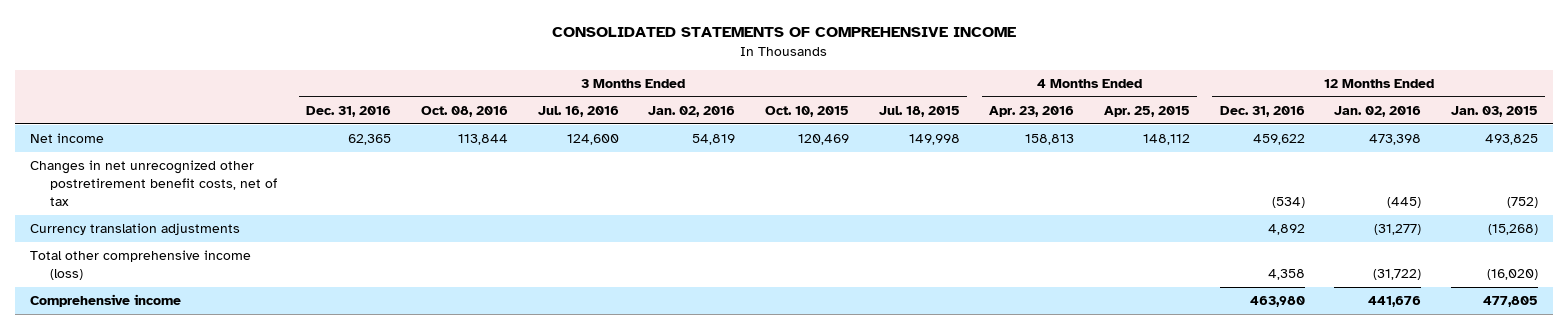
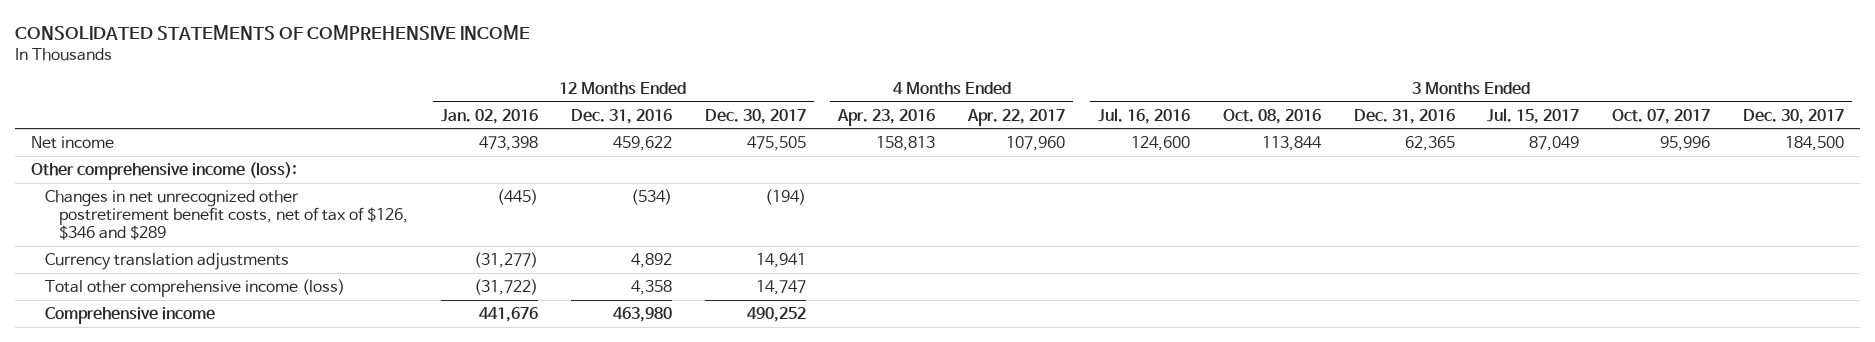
- | 3 Months Ended Dec. 31, 2016 | 3 Months Ended Oct. 08, 2016 | 3 Months Ended Jul. 16, 2016 | 3 Months Ended Jan. 02, 2016 | 3 Months Ended Oct. 10, 2015 | 3 Months Ended Jul. 18, 2015 | 4 Months Ended Apr. 23, 2016 | 4 Months Ended Apr. 25, 2015 | 12 Months Ended Dec. 31, 2016 | 12 Months Ended Jan. 02, 2016 | 12 Months Ended Jan. 03, 2015
+ | 12 Months Ended Jan. 02, 2016 | 12 Months Ended Dec. 31, 2016 | 12 Months Ended Dec. 30, 2017 | 4 Months Ended Apr. 23, 2016 | 4 Months Ended Apr. 22, 2017 | 3 Months Ended Jul. 16, 2016 | 3 Months Ended Oct. 08, 2016 | 3 Months Ended Dec. 31, 2016 | 3 Months Ended Jul. 15, 2017 | 3 Months Ended Oct. 07, 2017 | 3 Months Ended Dec. 30, 2017
- Changes in net unrecognized other postretirement benefit costs, net of tax | | | | | | | | | (534) | (445) | (752)
+ Other comprehensive income (loss):
+ Changes in net unrecognized other postretirement benefit costs, net of tax of $126, $346 and $289 | (445) | (534) | (194) | | | | | | | |

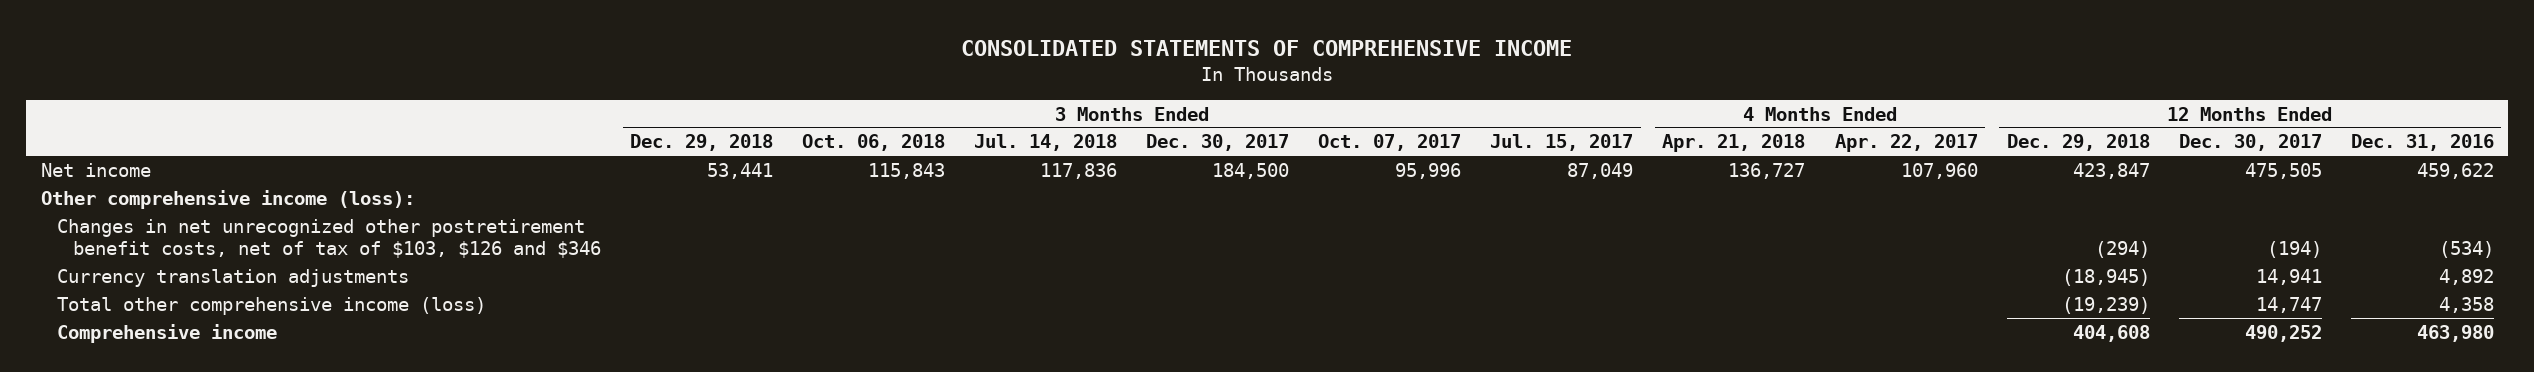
- | 12 Months Ended Jan. 02, 2016 | 12 Months Ended Dec. 31, 2016 | 12 Months Ended Dec. 30, 2017 | 4 Months Ended Apr. 23, 2016 | 4 Months Ended Apr. 22, 2017 | 3 Months Ended Jul. 16, 2016 | 3 Months Ended Oct. 08, 2016 | 3 Months Ended Dec. 31, 2016 | 3 Months Ended Jul. 15, 2017 | 3 Months Ended Oct. 07, 2017 | 3 Months Ended Dec. 30, 2017
+ | 3 Months Ended Dec. 29, 2018 | 3 Months Ended Oct. 06, 2018 | 3 Months Ended Jul. 14, 2018 | 3 Months Ended Dec. 30, 2017 | 3 Months Ended Oct. 07, 2017 | 3 Months Ended Jul. 15, 2017 | 4 Months Ended Apr. 21, 2018 | 4 Months Ended Apr. 22, 2017 | 12 Months Ended Dec. 29, 2018 | 12 Months Ended Dec. 30, 2017 | 12 Months Ended Dec. 31, 2016
- Changes in net unrecognized other postretirement benefit costs, net of tax of $126, $346 and $289 | (445) | (534) | (194) | | | | | | | |
+ Changes in net unrecognized other postretirement benefit costs, net of tax of $103, $126 and $346 | | | | | | | | | (294) | (194) | (534)

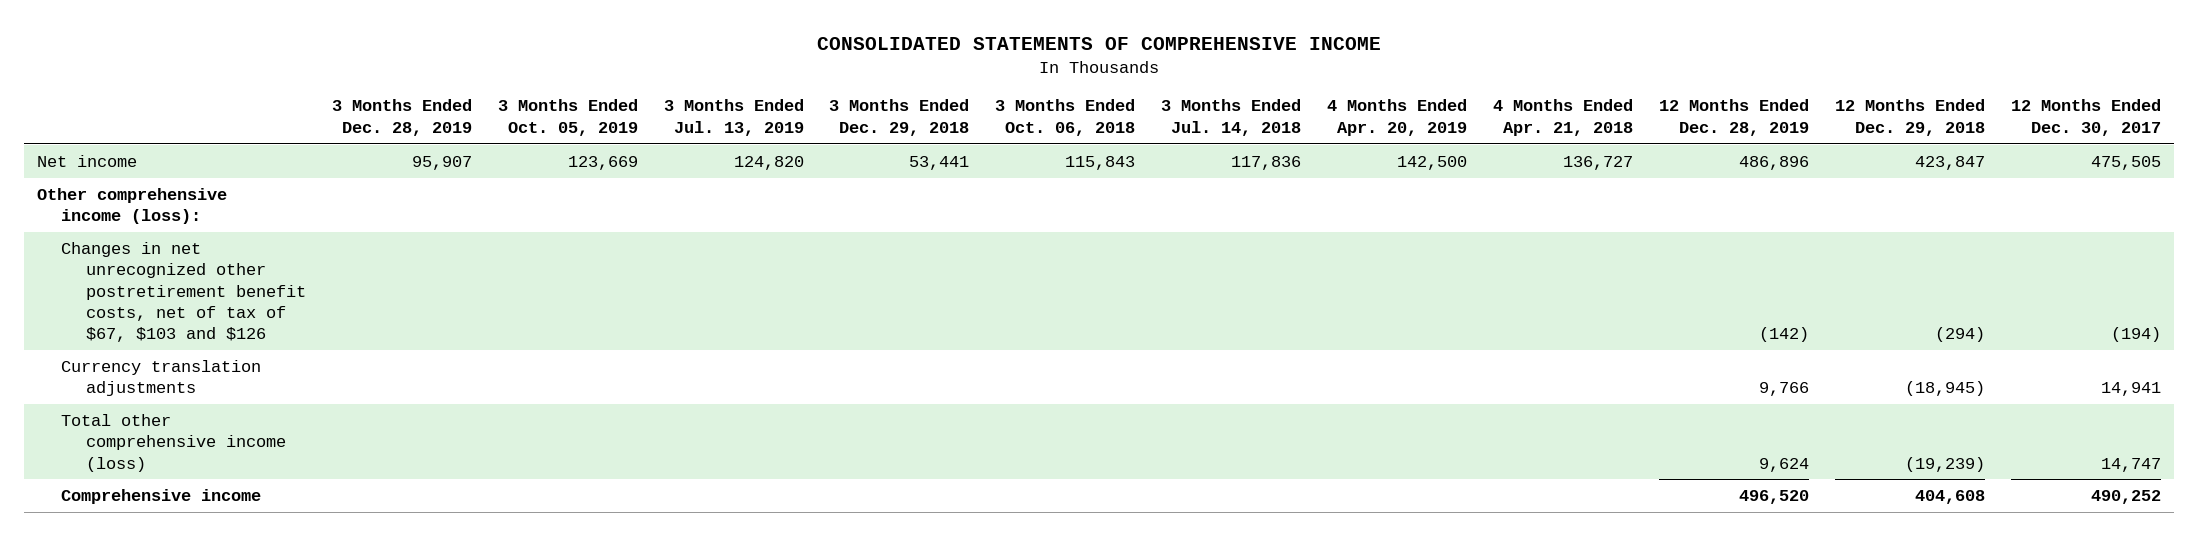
- | 3 Months Ended Dec. 29, 2018 | 3 Months Ended Oct. 06, 2018 | 3 Months Ended Jul. 14, 2018 | 3 Months Ended Dec. 30, 2017 | 3 Months Ended Oct. 07, 2017 | 3 Months Ended Jul. 15, 2017 | 4 Months Ended Apr. 21, 2018 | 4 Months Ended Apr. 22, 2017 | 12 Months Ended Dec. 29, 2018 | 12 Months Ended Dec. 30, 2017 | 12 Months Ended Dec. 31, 2016
+ | 3 Months Ended Dec. 28, 2019 | 3 Months Ended Oct. 05, 2019 | 3 Months Ended Jul. 13, 2019 | 3 Months Ended Dec. 29, 2018 | 3 Months Ended Oct. 06, 2018 | 3 Months Ended Jul. 14, 2018 | 4 Months Ended Apr. 20, 2019 | 4 Months Ended Apr. 21, 2018 | 12 Months Ended Dec. 28, 2019 | 12 Months Ended Dec. 29, 2018 | 12 Months Ended Dec. 30, 2017
- Changes in net unrecognized other postretirement benefit costs, net of tax of $103, $126 and $346 | | | | | | | | | (294) | (194) | (534)
+ Changes in net unrecognized other postretirement benefit costs, net of tax of $67, $103 and $126 | | | | | | | | | (142) | (294) | (194)

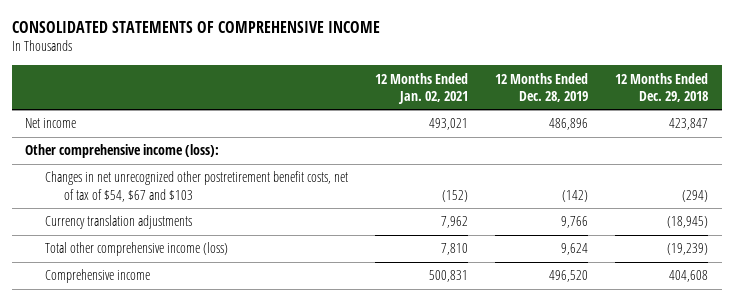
- | 3 Months Ended Dec. 28, 2019 | 3 Months Ended Oct. 05, 2019 | 3 Months Ended Jul. 13, 2019 | 3 Months Ended Dec. 29, 2018 | 3 Months Ended Oct. 06, 2018 | 3 Months Ended Jul. 14, 2018 | 4 Months Ended Apr. 20, 2019 | 4 Months Ended Apr. 21, 2018 | 12 Months Ended Dec. 28, 2019 | 12 Months Ended Dec. 29, 2018 | 12 Months Ended Dec. 30, 2017
+ | 12 Months Ended Jan. 02, 2021 | 12 Months Ended Dec. 28, 2019 | 12 Months Ended Dec. 29, 2018
- Changes in net unrecognized other postretirement benefit costs, net of tax of $67, $103 and $126 | | | | | | | | | (142) | (294) | (194)
+ Changes in net unrecognized other postretirement benefit costs, net of tax of $54, $67 and $103 | (152) | (142) | (294)

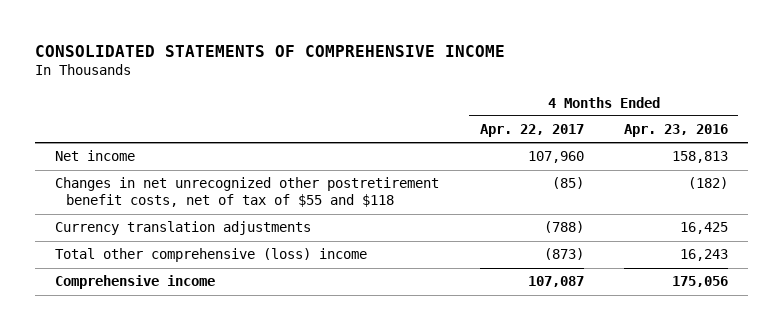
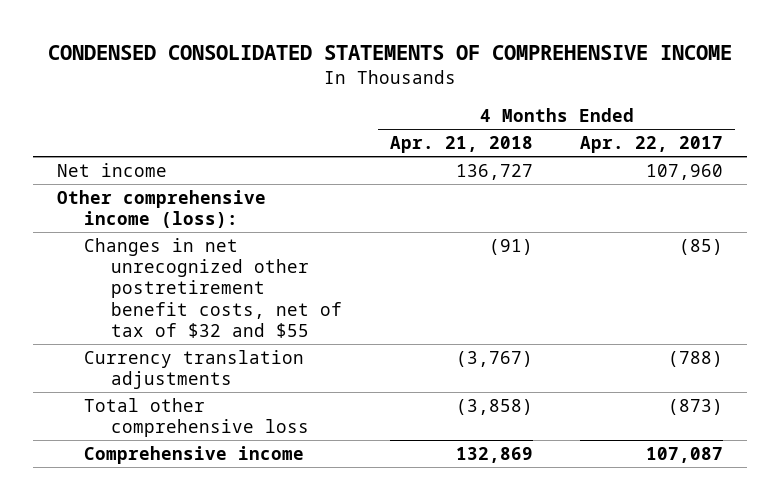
- CONSOLIDATED STATEMENTS OF COMPREHENSIVE INCOME
+ CONDENSED CONSOLIDATED STATEMENTS OF COMPREHENSIVE INCOME
- | 4 Months Ended Apr. 22, 2017 | 4 Months Ended Apr. 23, 2016
+ | 4 Months Ended Apr. 21, 2018 | 4 Months Ended Apr. 22, 2017
- Changes in net unrecognized other postretirement benefit costs, net of tax of $55 and $118 | (85) | (182)
+ Other comprehensive income (loss):
+ Changes in net unrecognized other postretirement benefit costs, net of tax of $32 and $55 | (91) | (85)
- Total other comprehensive (loss) income | (873) | 16,243
+ Total other comprehensive loss | (3,858) | (873)

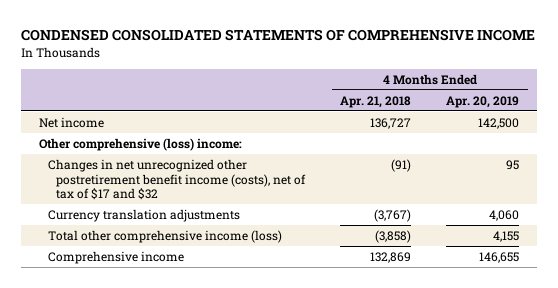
- | 4 Months Ended Apr. 21, 2018 | 4 Months Ended Apr. 22, 2017
+ | 4 Months Ended Apr. 21, 2018 | 4 Months Ended Apr. 20, 2019
- Other comprehensive income (loss):
- Changes in net unrecognized other postretirement benefit costs, net of tax of $32 and $55 | (91) | (85)
+ Other comprehensive (loss) income:
+ Changes in net unrecognized other postretirement benefit income (costs), net of tax of $17 and $32 | (91) | 95
- Total other comprehensive loss | (3,858) | (873)
+ Total other comprehensive income (loss) | (3,858) | 4,155

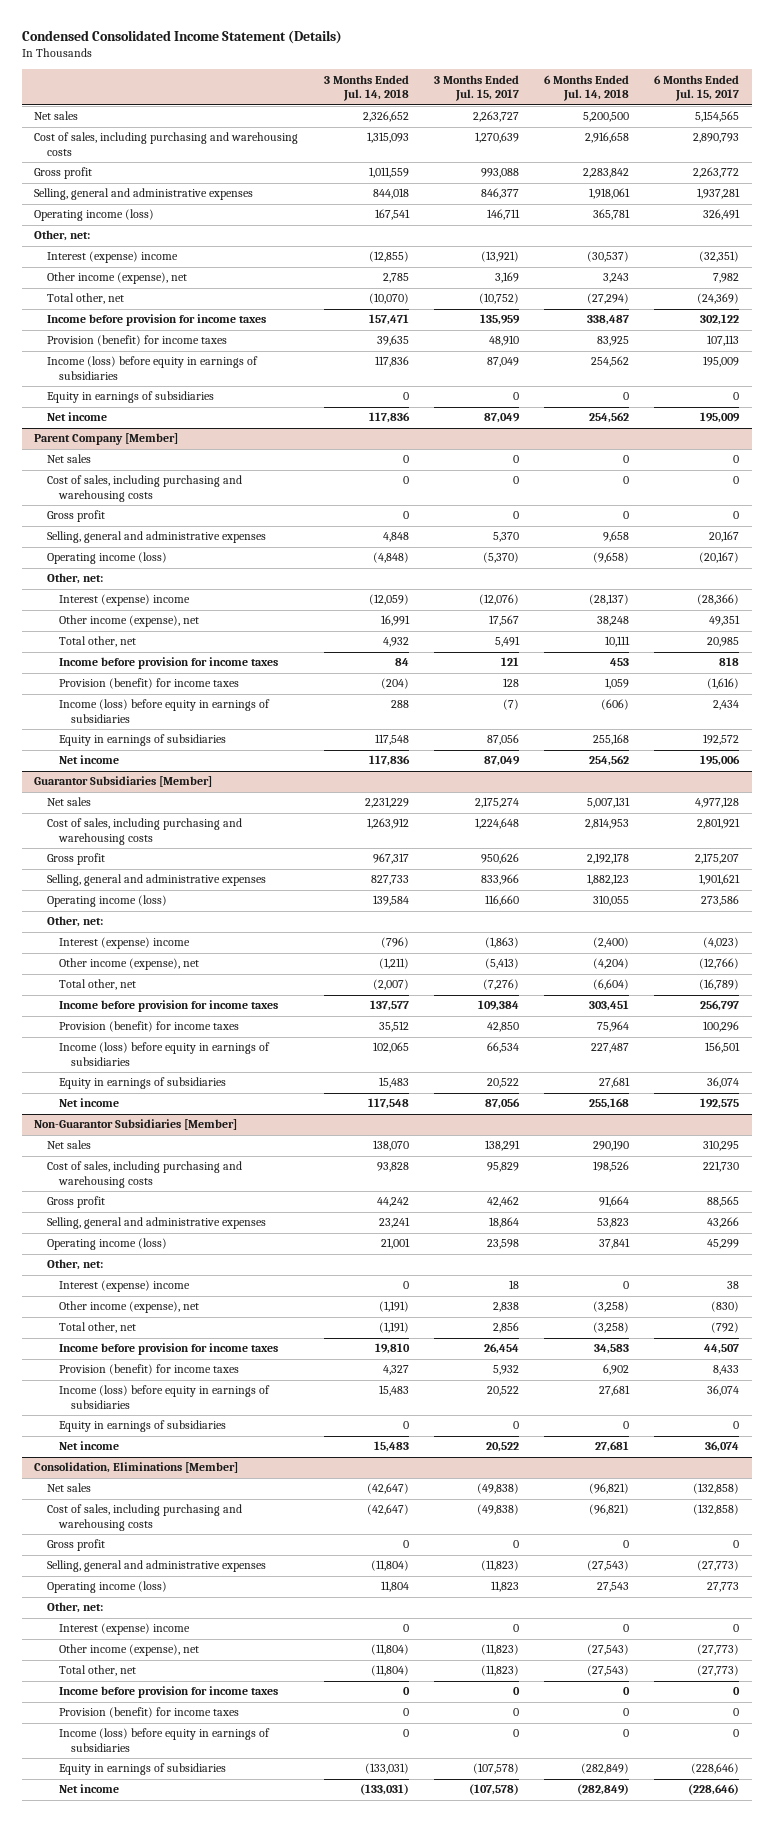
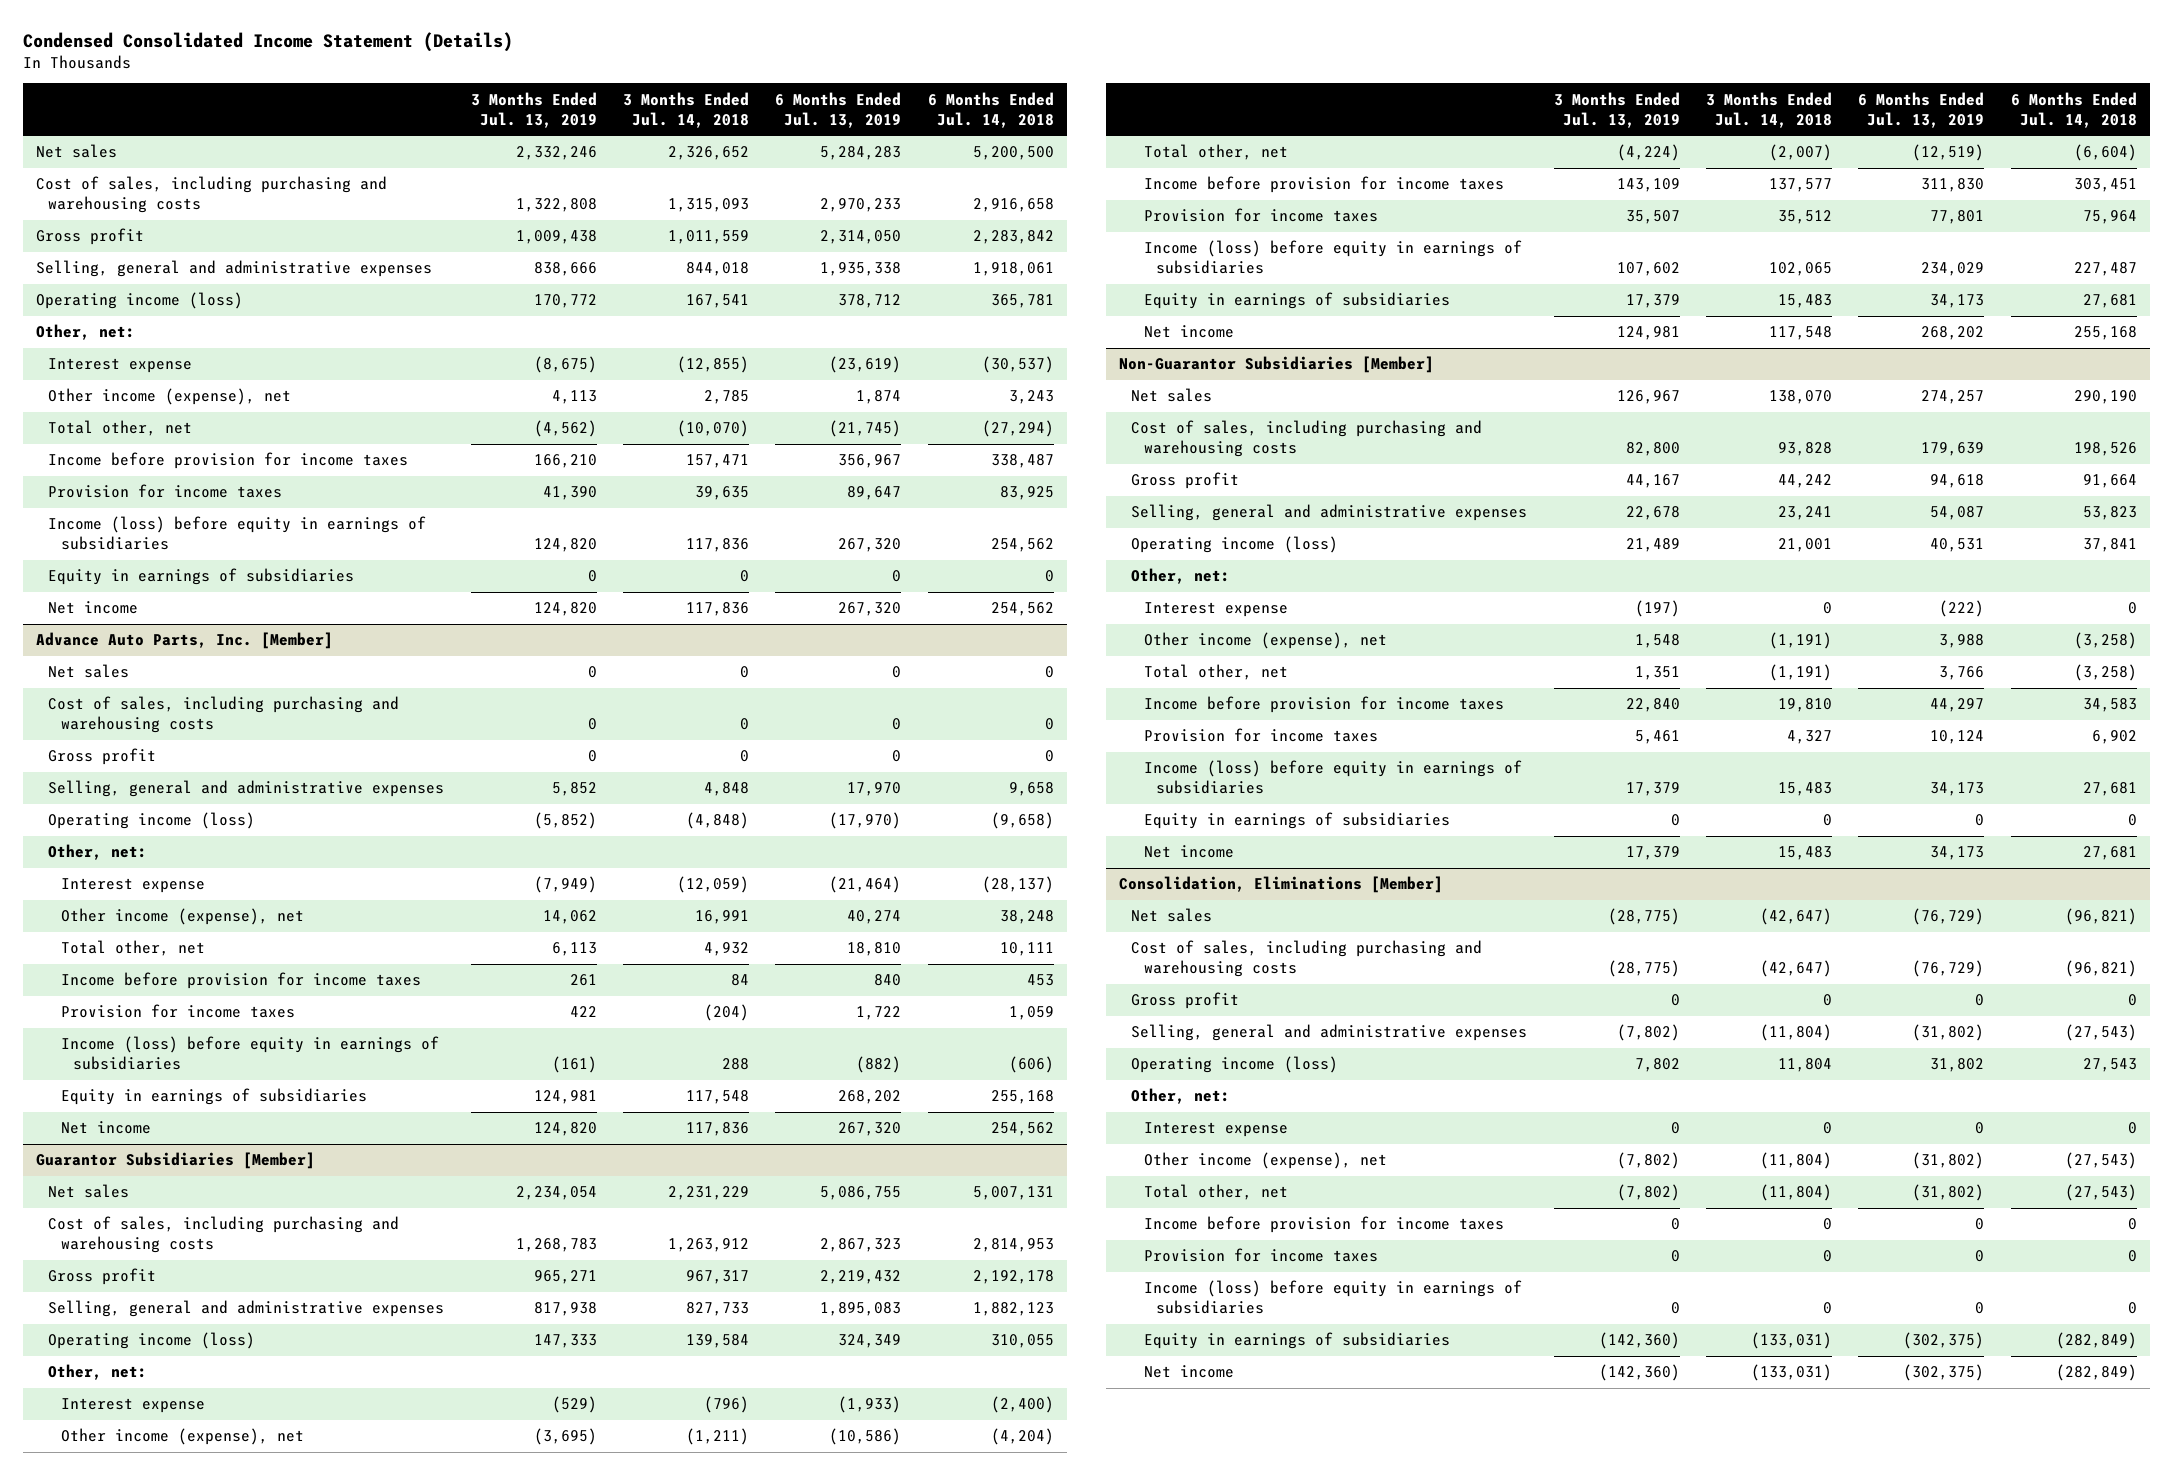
- | 3 Months Ended Jul. 14, 2018 | 3 Months Ended Jul. 15, 2017 | 6 Months Ended Jul. 14, 2018 | 6 Months Ended Jul. 15, 2017
+ | 3 Months Ended Jul. 13, 2019 | 3 Months Ended Jul. 14, 2018 | 6 Months Ended Jul. 13, 2019 | 6 Months Ended Jul. 14, 2018
- Interest (expense) income | (12,855) | (13,921) | (30,537) | (32,351)
+ Interest expense | (8,675) | (12,855) | (23,619) | (30,537)
- Provision (benefit) for income taxes | 39,635 | 48,910 | 83,925 | 107,113
+ Provision for income taxes | 41,390 | 39,635 | 89,647 | 83,925
- Parent Company [Member]
+ Advance Auto Parts, Inc. [Member]
- Interest (expense) income | (12,059) | (12,076) | (28,137) | (28,366)
+ Interest expense | (7,949) | (12,059) | (21,464) | (28,137)
- Provision (benefit) for income taxes | (204) | 128 | 1,059 | (1,616)
+ Provision for income taxes | 422 | (204) | 1,722 | 1,059
@ Guarantor Subsidiaries [Member]
- Interest (expense) income | (796) | (1,863) | (2,400) | (4,023)
+ Interest expense | (529) | (796) | (1,933) | (2,400)
- Provision (benefit) for income taxes | 35,512 | 42,850 | 75,964 | 100,296
+ Provision for income taxes | 35,507 | 35,512 | 77,801 | 75,964
@ Non-Guarantor Subsidiaries [Member]
- Interest (expense) income | 0 | 18 | 0 | 38
+ Interest expense | (197) | 0 | (222) | 0
- Provision (benefit) for income taxes | 4,327 | 5,932 | 6,902 | 8,433
+ Provision for income taxes | 5,461 | 4,327 | 10,124 | 6,902
@ Consolidation, Eliminations [Member]
- Interest (expense) income | 0 | 0 | 0 | 0
+ Interest expense | 0 | 0 | 0 | 0
- Provision (benefit) for income taxes | 0 | 0 | 0 | 0
+ Provision for income taxes | 0 | 0 | 0 | 0

